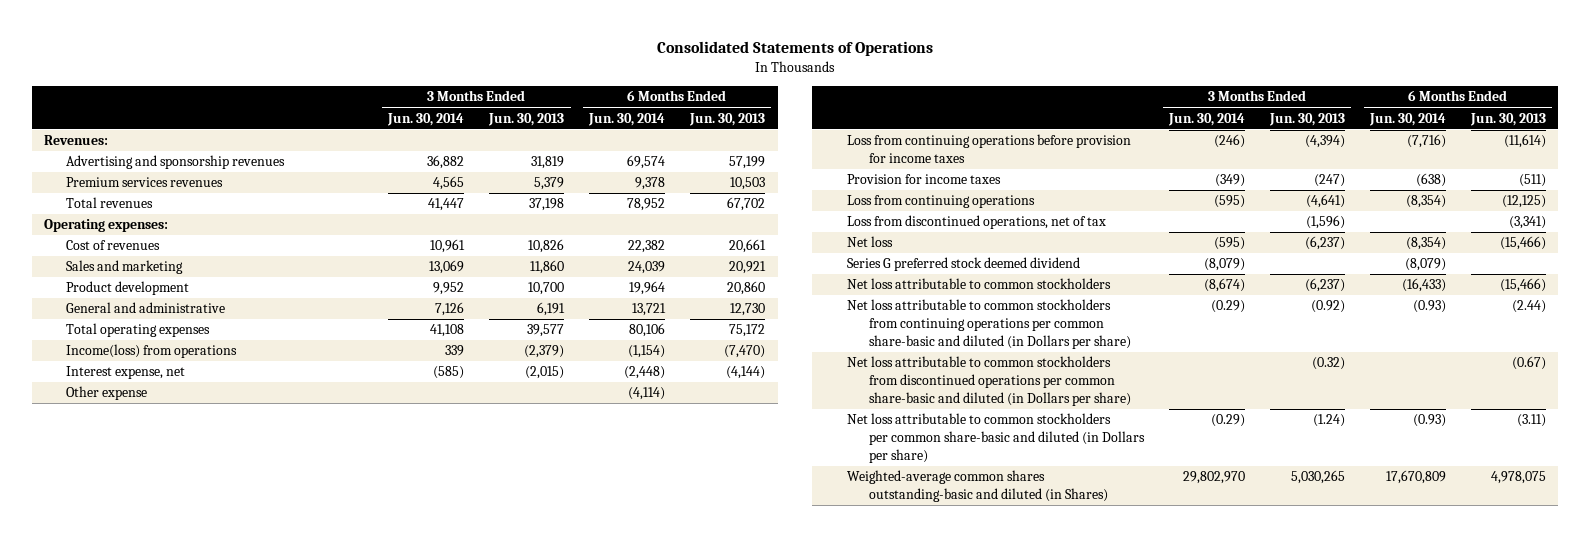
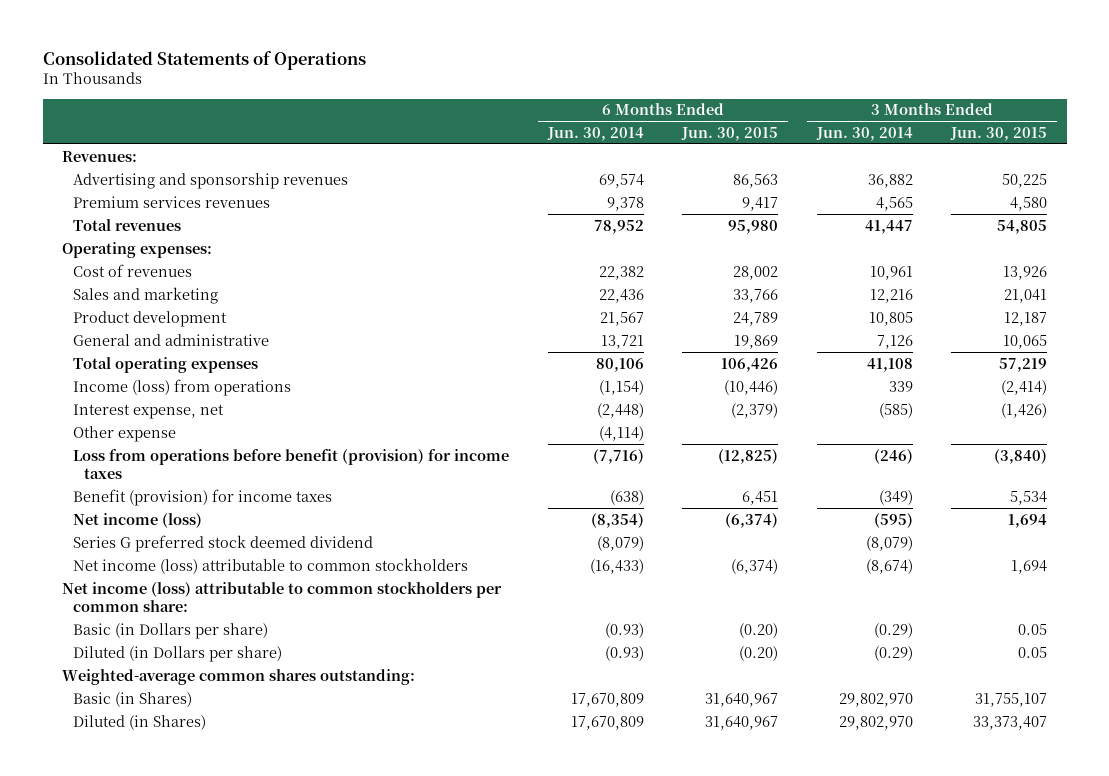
- | 3 Months Ended Jun. 30, 2014 | 3 Months Ended Jun. 30, 2013 | 6 Months Ended Jun. 30, 2014 | 6 Months Ended Jun. 30, 2013
+ | 6 Months Ended Jun. 30, 2014 | 6 Months Ended Jun. 30, 2015 | 3 Months Ended Jun. 30, 2014 | 3 Months Ended Jun. 30, 2015
- Sales and marketing | 13,069 | 11,860 | 24,039 | 20,921
- Product development | 9,952 | 10,700 | 19,964 | 20,860
+ Sales and marketing | 22,436 | 33,766 | 12,216 | 21,041
+ Product development | 21,567 | 24,789 | 10,805 | 12,187
- Income(loss) from operations | 339 | (2,379) | (1,154) | (7,470)
+ Income (loss) from operations | (1,154) | (10,446) | 339 | (2,414)
- Loss from continuing operations before provision for income taxes | (246) | (4,394) | (7,716) | (11,614)
- Provision for income taxes | (349) | (247) | (638) | (511)
- Loss from continuing operations | (595) | (4,641) | (8,354) | (12,125)
- Loss from discontinued operations, net of tax | | (1,596) | | (3,341)
- Net loss | (595) | (6,237) | (8,354) | (15,466)
+ Loss from operations before benefit (provision) for income taxes | (7,716) | (12,825) | (246) | (3,840)
+ Benefit (provision) for income taxes | (638) | 6,451 | (349) | 5,534
+ Net income (loss) | (8,354) | (6,374) | (595) | 1,694
- Net loss attributable to common stockholders | (8,674) | (6,237) | (16,433) | (15,466)
- Net loss attributable to common stockholders from continuing operations per common share-basic and diluted (in Dollars per share) | (0.29) | (0.92) | (0.93) | (2.44)
- Net loss attributable to common stockholders from discontinued operations per common share-basic and diluted (in Dollars per share) | | (0.32) | | (0.67)
- Net loss attributable to common stockholders per common share-basic and diluted (in Dollars per share) | (0.29) | (1.24) | (0.93) | (3.11)
- Weighted-average common shares outstanding-basic and diluted (in Shares) | 29,802,970 | 5,030,265 | 17,670,809 | 4,978,075
+ Net income (loss) attributable to common stockholders | (16,433) | (6,374) | (8,674) | 1,694
+ Net income (loss) attributable to common stockholders per common share:
+ Basic (in Dollars per share) | (0.93) | (0.20) | (0.29) | 0.05
+ Diluted (in Dollars per share) | (0.93) | (0.20) | (0.29) | 0.05
+ Weighted-average common shares outstanding:
+ Basic (in Shares) | 17,670,809 | 31,640,967 | 29,802,970 | 31,755,107
+ Diluted (in Shares) | 17,670,809 | 31,640,967 | 29,802,970 | 33,373,407

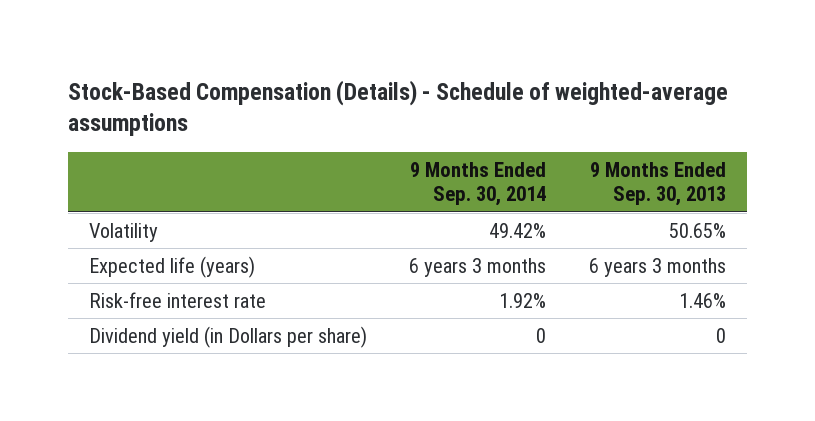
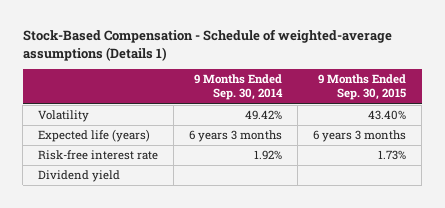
- Stock-Based Compensation (Details) - Schedule of weighted-average assumptions
+ Stock-Based Compensation - Schedule of weighted-average assumptions (Details 1)
- | 9 Months Ended Sep. 30, 2014 | 9 Months Ended Sep. 30, 2013
+ | 9 Months Ended Sep. 30, 2014 | 9 Months Ended Sep. 30, 2015
- Dividend yield (in Dollars per share) | 0 | 0
+ Dividend yield

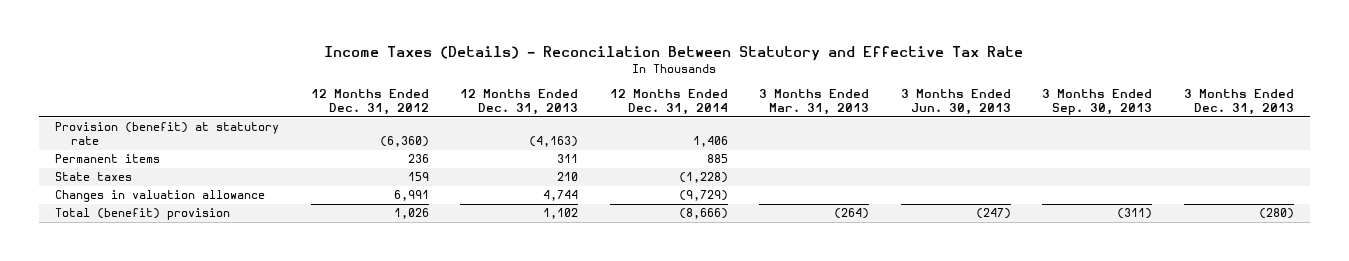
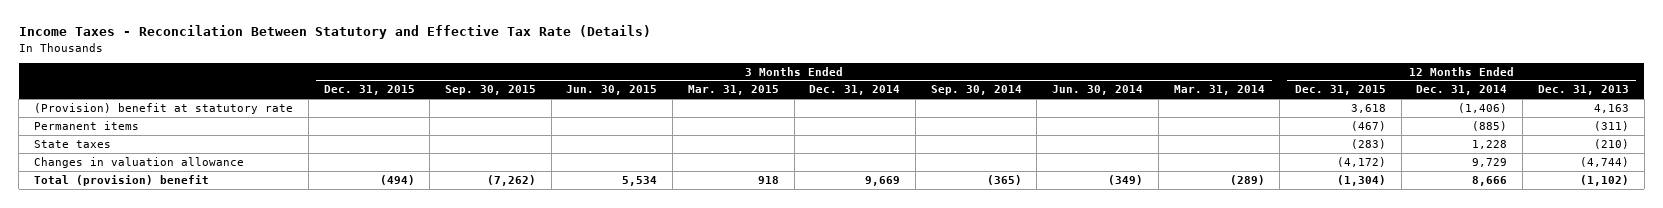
- Income Taxes (Details) - Reconcilation Between Statutory and Effective Tax Rate
+ Income Taxes - Reconcilation Between Statutory and Effective Tax Rate (Details)
- | 12 Months Ended Dec. 31, 2012 | 12 Months Ended Dec. 31, 2013 | 12 Months Ended Dec. 31, 2014 | 3 Months Ended Mar. 31, 2013 | 3 Months Ended Jun. 30, 2013 | 3 Months Ended Sep. 30, 2013 | 3 Months Ended Dec. 31, 2013
+ | 3 Months Ended Dec. 31, 2015 | 3 Months Ended Sep. 30, 2015 | 3 Months Ended Jun. 30, 2015 | 3 Months Ended Mar. 31, 2015 | 3 Months Ended Dec. 31, 2014 | 3 Months Ended Sep. 30, 2014 | 3 Months Ended Jun. 30, 2014 | 3 Months Ended Mar. 31, 2014 | 12 Months Ended Dec. 31, 2015 | 12 Months Ended Dec. 31, 2014 | 12 Months Ended Dec. 31, 2013
- Provision (benefit) at statutory rate | (6,360) | (4,163) | 1,406 | | | |
- Permanent items | 236 | 311 | 885 | | | |
- State taxes | 159 | 210 | (1,228) | | | |
- Changes in valuation allowance | 6,991 | 4,744 | (9,729) | | | |
- Total (benefit) provision | 1,026 | 1,102 | (8,666) | (264) | (247) | (311) | (280)
+ (Provision) benefit at statutory rate | | | | | | | | | 3,618 | (1,406) | 4,163
+ Permanent items | | | | | | | | | (467) | (885) | (311)
+ State taxes | | | | | | | | | (283) | 1,228 | (210)
+ Changes in valuation allowance | | | | | | | | | (4,172) | 9,729 | (4,744)
+ Total (provision) benefit | (494) | (7,262) | 5,534 | 918 | 9,669 | (365) | (349) | (289) | (1,304) | 8,666 | (1,102)

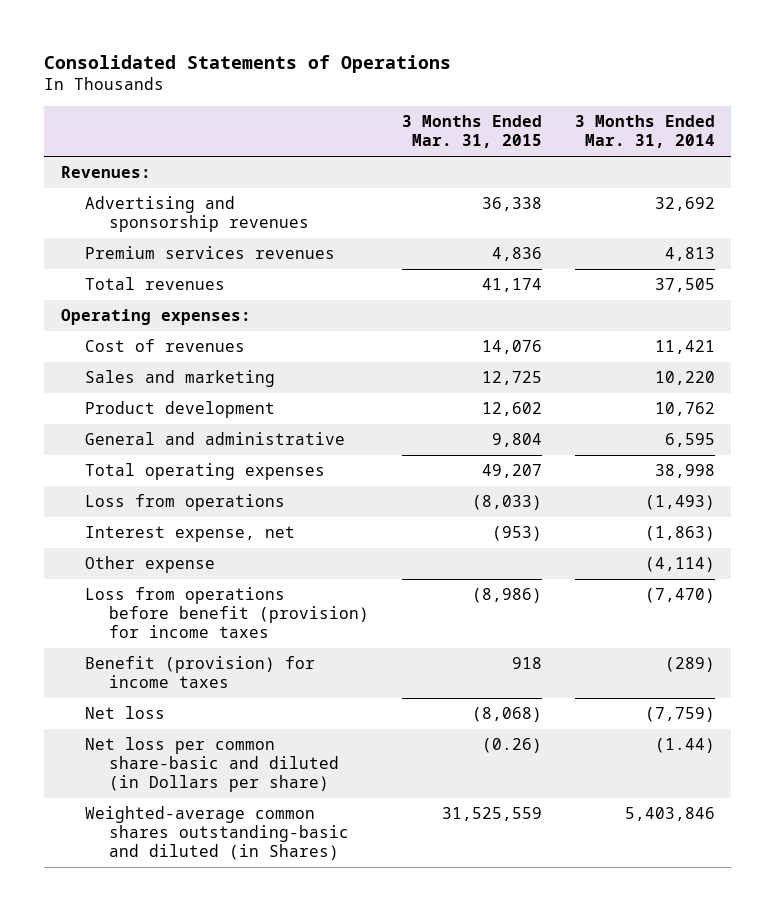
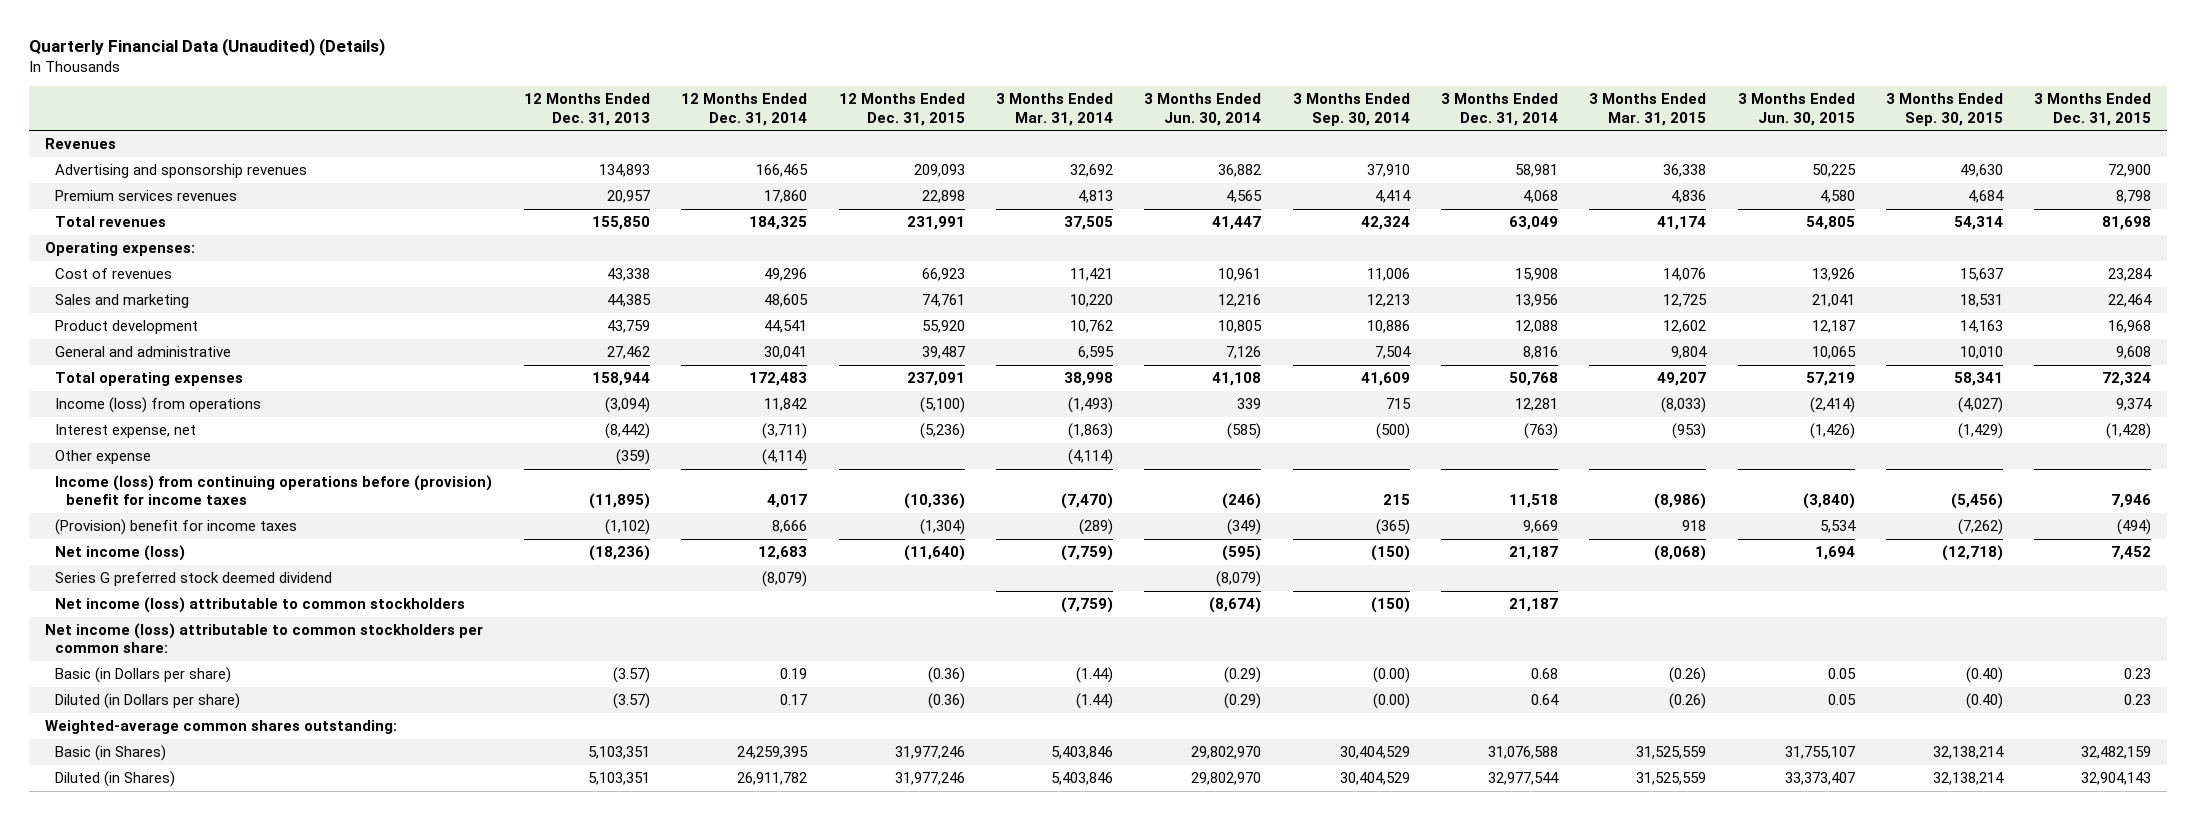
- Consolidated Statements of Operations
+ Quarterly Financial Data (Unaudited) (Details)
- | 3 Months Ended Mar. 31, 2015 | 3 Months Ended Mar. 31, 2014
+ | 12 Months Ended Dec. 31, 2013 | 12 Months Ended Dec. 31, 2014 | 12 Months Ended Dec. 31, 2015 | 3 Months Ended Mar. 31, 2014 | 3 Months Ended Jun. 30, 2014 | 3 Months Ended Sep. 30, 2014 | 3 Months Ended Dec. 31, 2014 | 3 Months Ended Mar. 31, 2015 | 3 Months Ended Jun. 30, 2015 | 3 Months Ended Sep. 30, 2015 | 3 Months Ended Dec. 31, 2015
- Revenues:
+ Revenues
- Loss from operations | (8,033) | (1,493)
+ Income (loss) from operations | (3,094) | 11,842 | (5,100) | (1,493) | 339 | 715 | 12,281 | (8,033) | (2,414) | (4,027) | 9,374
- Loss from operations before benefit (provision) for income taxes | (8,986) | (7,470)
- Benefit (provision) for income taxes | 918 | (289)
- Net loss | (8,068) | (7,759)
- Net loss per common share-basic and diluted (in Dollars per share) | (0.26) | (1.44)
- Weighted-average common shares outstanding-basic and diluted (in Shares) | 31,525,559 | 5,403,846
+ Income (loss) from continuing operations before (provision) benefit for income taxes | (11,895) | 4,017 | (10,336) | (7,470) | (246) | 215 | 11,518 | (8,986) | (3,840) | (5,456) | 7,946
+ (Provision) benefit for income taxes | (1,102) | 8,666 | (1,304) | (289) | (349) | (365) | 9,669 | 918 | 5,534 | (7,262) | (494)
+ Net income (loss) | (18,236) | 12,683 | (11,640) | (7,759) | (595) | (150) | 21,187 | (8,068) | 1,694 | (12,718) | 7,452
+ Series G preferred stock deemed dividend | | (8,079) | | | (8,079) | | | | | |
+ Net income (loss) attributable to common stockholders | | | | (7,759) | (8,674) | (150) | 21,187 | | | |
+ Net income (loss) attributable to common stockholders per common share:
+ Basic (in Dollars per share) | (3.57) | 0.19 | (0.36) | (1.44) | (0.29) | (0.00) | 0.68 | (0.26) | 0.05 | (0.40) | 0.23
+ Diluted (in Dollars per share) | (3.57) | 0.17 | (0.36) | (1.44) | (0.29) | (0.00) | 0.64 | (0.26) | 0.05 | (0.40) | 0.23
+ Weighted-average common shares outstanding:
+ Basic (in Shares) | 5,103,351 | 24,259,395 | 31,977,246 | 5,403,846 | 29,802,970 | 30,404,529 | 31,076,588 | 31,525,559 | 31,755,107 | 32,138,214 | 32,482,159
+ Diluted (in Shares) | 5,103,351 | 26,911,782 | 31,977,246 | 5,403,846 | 29,802,970 | 30,404,529 | 32,977,544 | 31,525,559 | 33,373,407 | 32,138,214 | 32,904,143

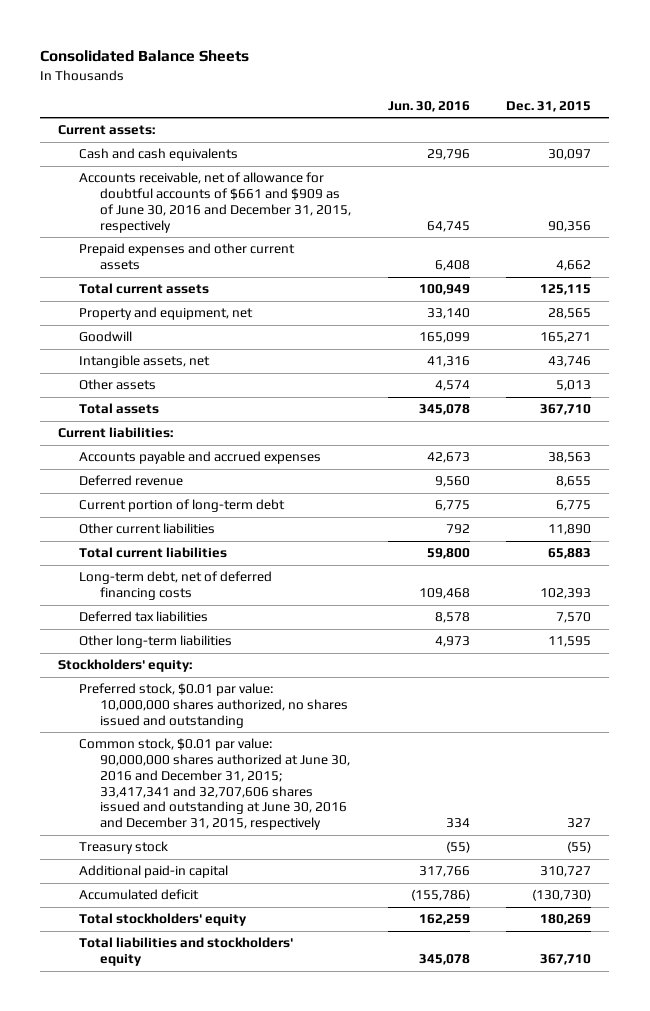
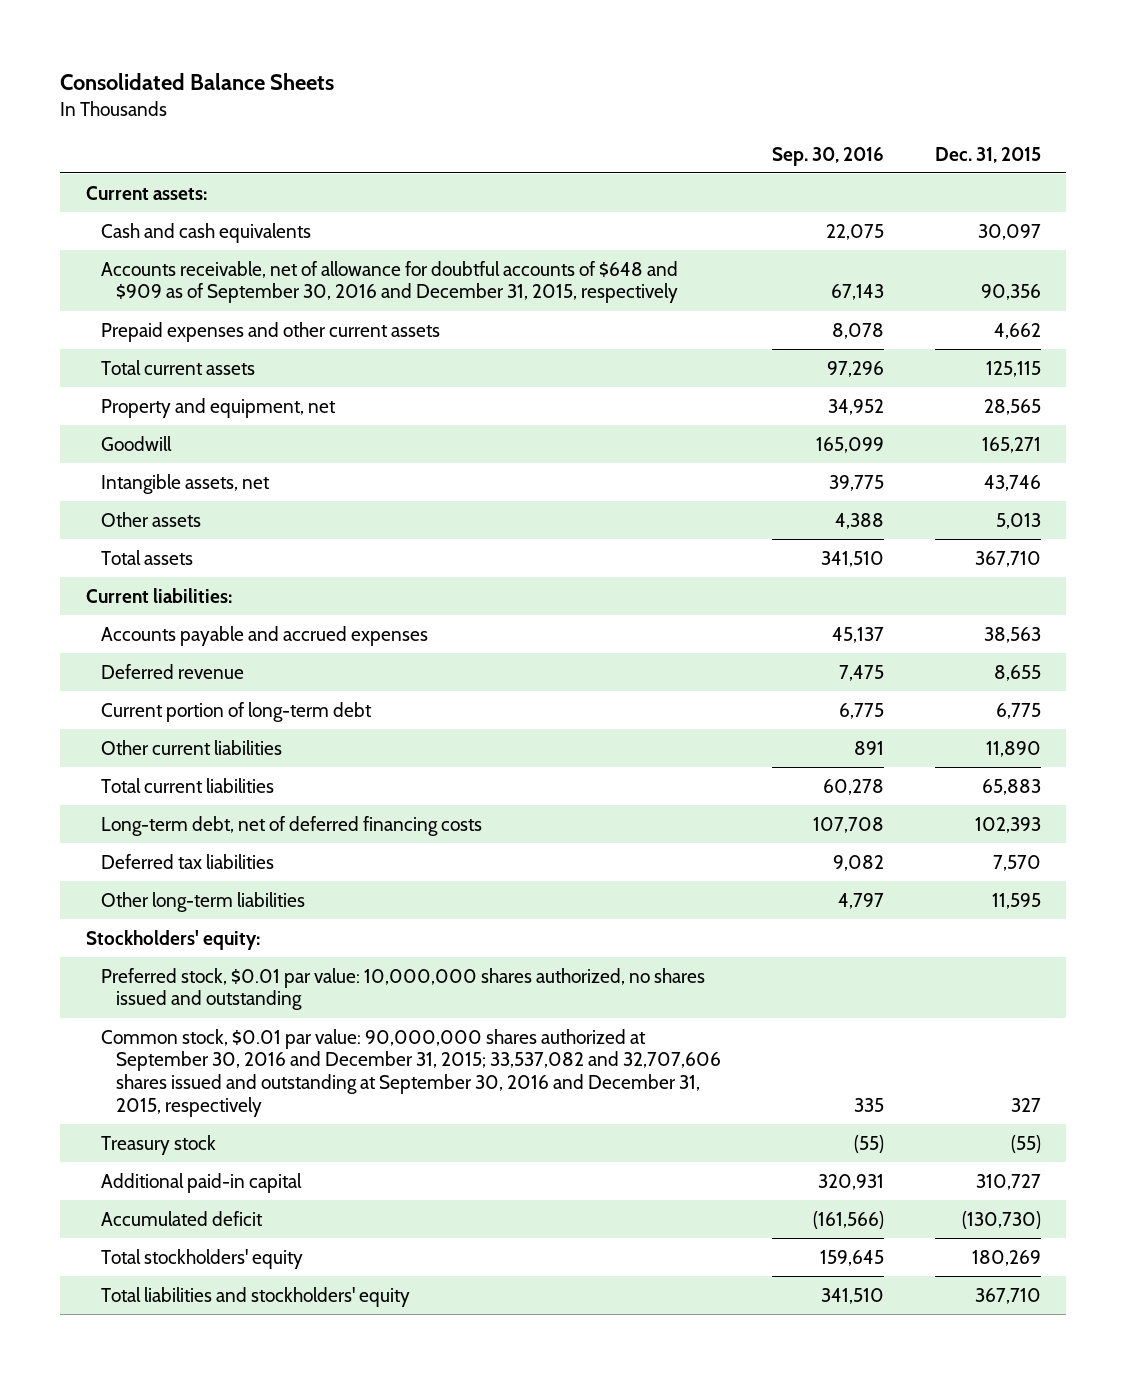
- | Jun. 30, 2016 | Dec. 31, 2015
+ | Sep. 30, 2016 | Dec. 31, 2015
- Accounts receivable, net of allowance for doubtful accounts of $661 and $909 as of June 30, 2016 and December 31, 2015, respectively | 64,745 | 90,356
+ Accounts receivable, net of allowance for doubtful accounts of $648 and $909 as of September 30, 2016 and December 31, 2015, respectively | 67,143 | 90,356
- Common stock, $0.01 par value: 90,000,000 shares authorized at June 30, 2016 and December 31, 2015; 33,417,341 and 32,707,606 shares issued and outstanding at June 30, 2016 and December 31, 2015, respectively | 334 | 327
+ Common stock, $0.01 par value: 90,000,000 shares authorized at September 30, 2016 and December 31, 2015; 33,537,082 and 32,707,606 shares issued and outstanding at September 30, 2016 and December 31, 2015, respectively | 335 | 327

